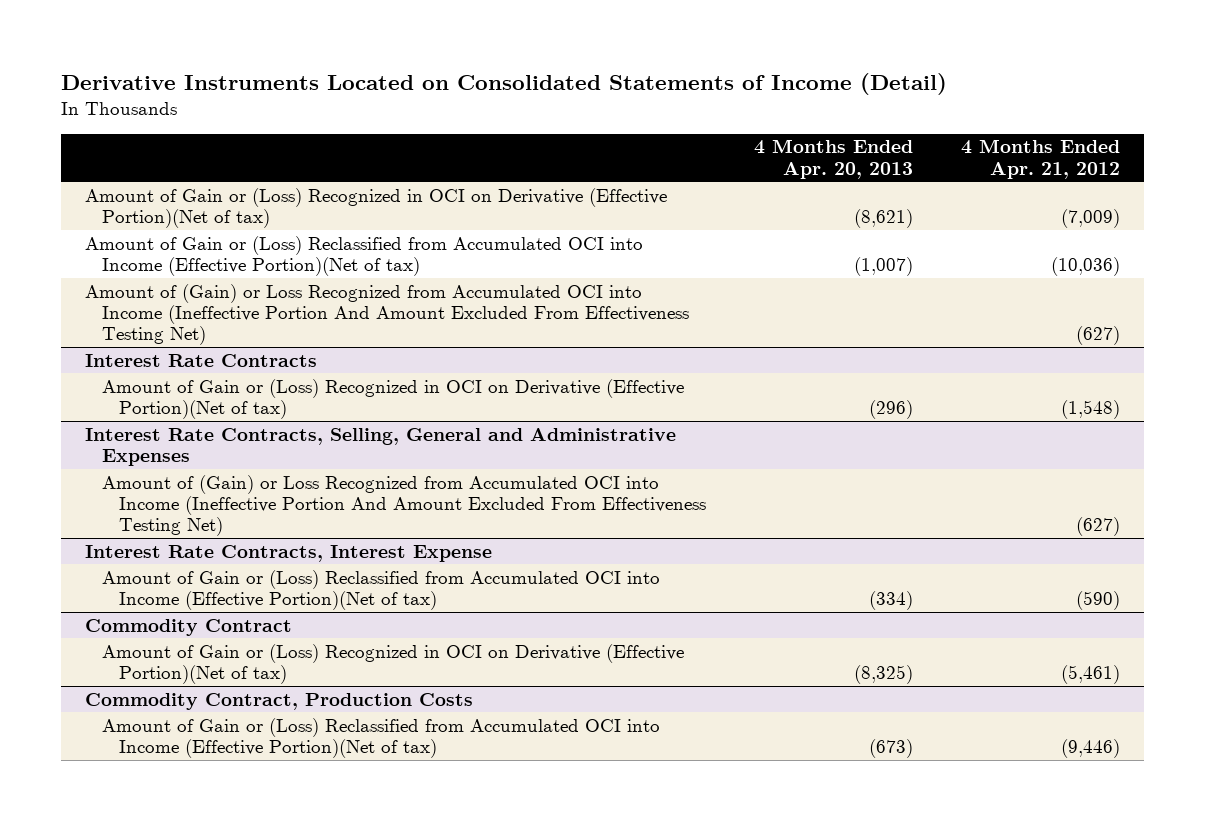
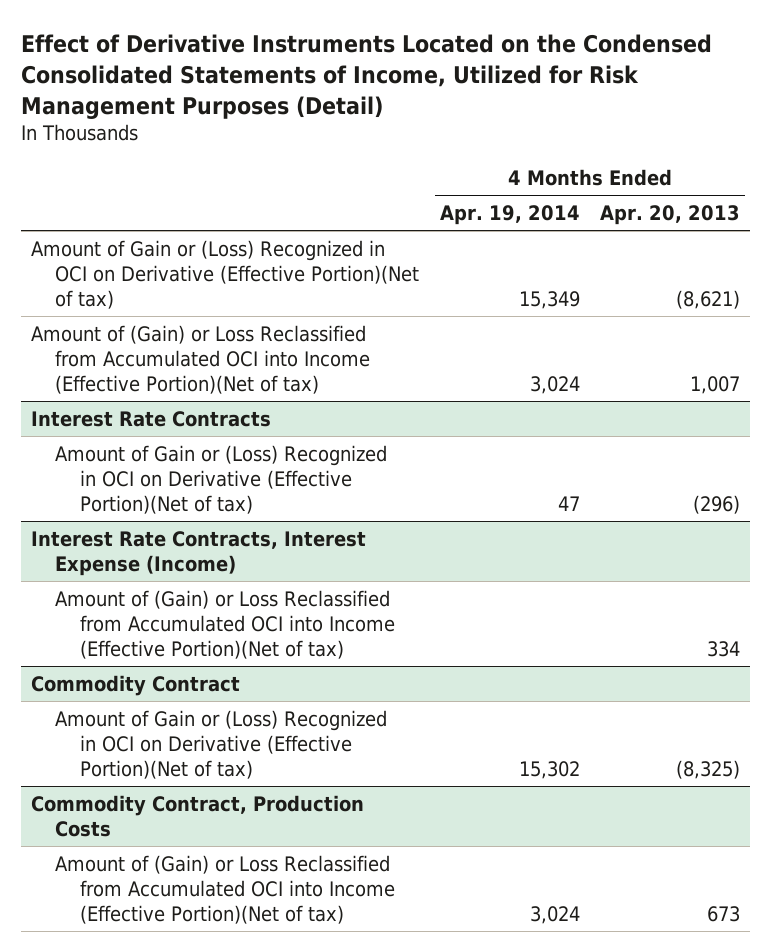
- Derivative Instruments Located on Consolidated Statements of Income (Detail)
+ Effect of Derivative Instruments Located on the Condensed Consolidated Statements of Income, Utilized for Risk Management Purposes (Detail)
- | 4 Months Ended Apr. 20, 2013 | 4 Months Ended Apr. 21, 2012
+ | 4 Months Ended Apr. 19, 2014 | 4 Months Ended Apr. 20, 2013
- Amount of Gain or (Loss) Reclassified from Accumulated OCI into Income (Effective Portion)(Net of tax) | (1,007) | (10,036)
- Amount of (Gain) or Loss Recognized from Accumulated OCI into Income (Ineffective Portion And Amount Excluded From Effectiveness Testing Net) | | (627)
+ Amount of (Gain) or Loss Reclassified from Accumulated OCI into Income (Effective Portion)(Net of tax) | 3,024 | 1,007
- Interest Rate Contracts, Selling, General and Administrative Expenses
- Amount of (Gain) or Loss Recognized from Accumulated OCI into Income (Ineffective Portion And Amount Excluded From Effectiveness Testing Net) | | (627)
- Interest Rate Contracts, Interest Expense
- Amount of Gain or (Loss) Reclassified from Accumulated OCI into Income (Effective Portion)(Net of tax) | (334) | (590)
+ Interest Rate Contracts, Interest Expense (Income)
+ Amount of (Gain) or Loss Reclassified from Accumulated OCI into Income (Effective Portion)(Net of tax) | | 334
@ Commodity Contract, Production Costs
- Amount of Gain or (Loss) Reclassified from Accumulated OCI into Income (Effective Portion)(Net of tax) | (673) | (9,446)
+ Amount of (Gain) or Loss Reclassified from Accumulated OCI into Income (Effective Portion)(Net of tax) | 3,024 | 673

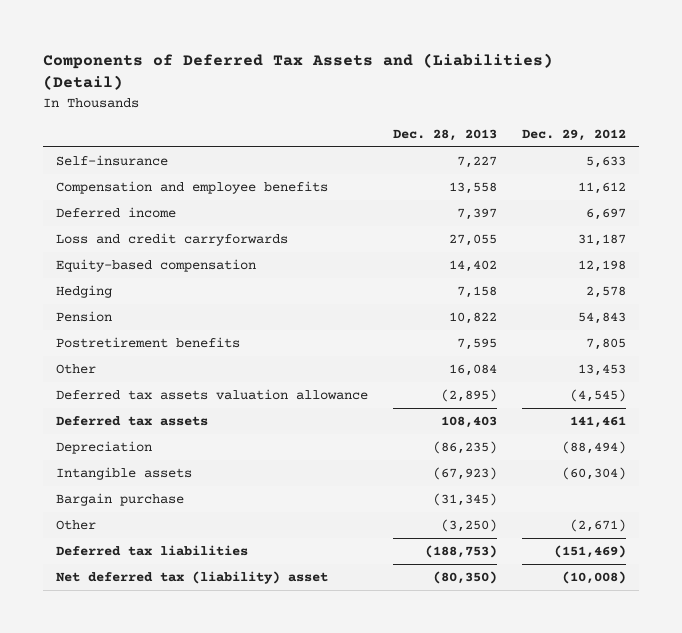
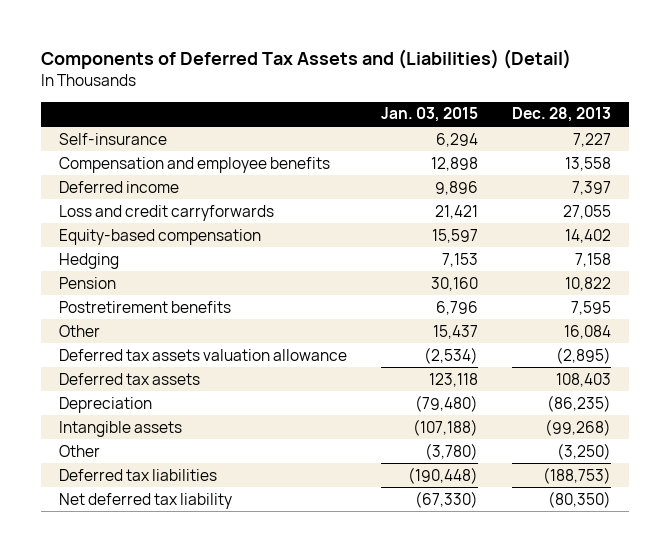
- | Dec. 28, 2013 | Dec. 29, 2012
+ | Jan. 03, 2015 | Dec. 28, 2013
- Intangible assets | (67,923) | (60,304)
- Bargain purchase | (31,345) |
+ Intangible assets | (107,188) | (99,268)
- Net deferred tax (liability) asset | (80,350) | (10,008)
+ Net deferred tax liability | (67,330) | (80,350)

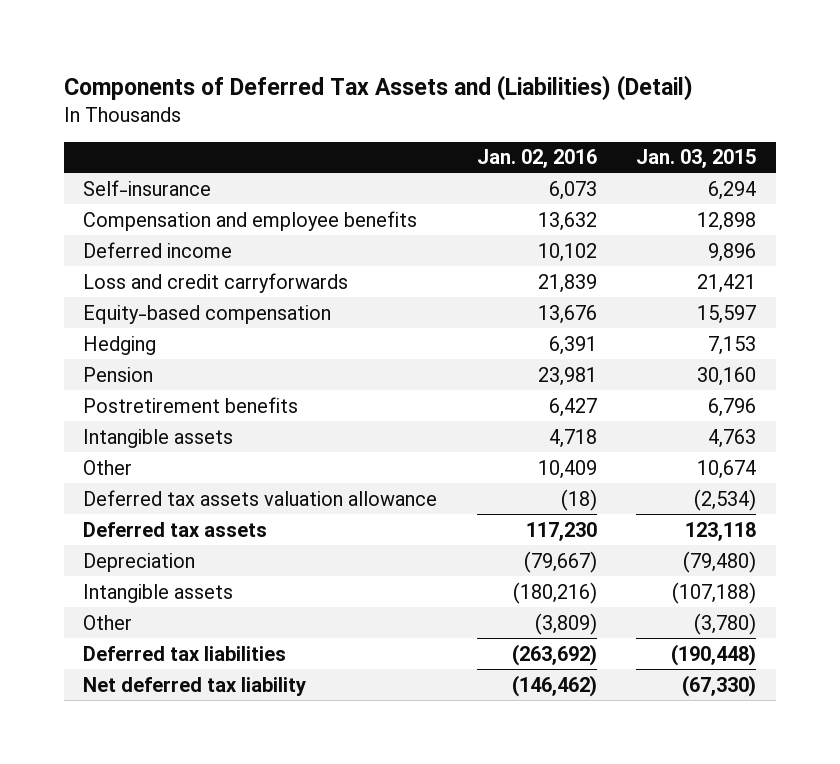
- | Jan. 03, 2015 | Dec. 28, 2013
+ | Jan. 02, 2016 | Jan. 03, 2015
- Other | 15,437 | 16,084
+ Intangible assets | 4,718 | 4,763
+ Other | 10,409 | 10,674

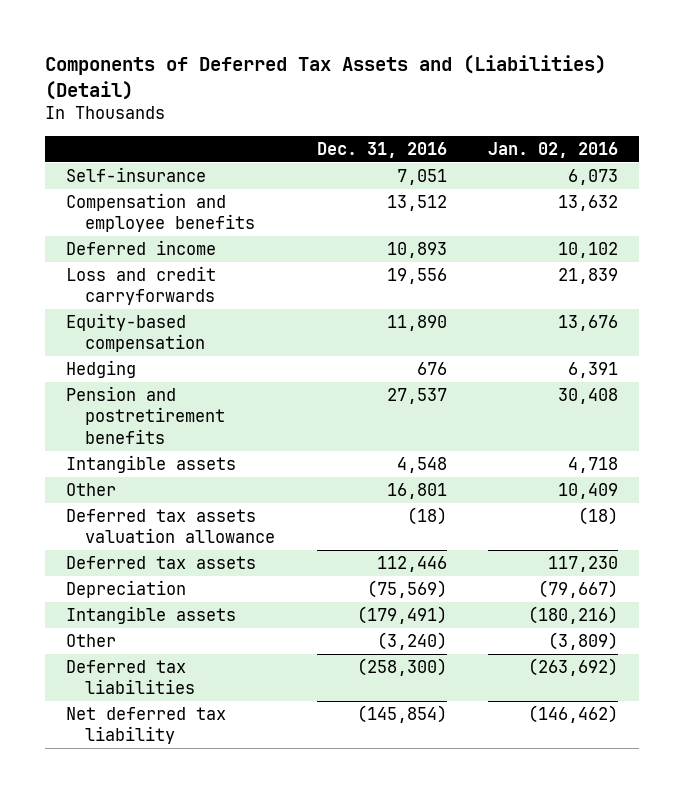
- | Jan. 02, 2016 | Jan. 03, 2015
+ | Dec. 31, 2016 | Jan. 02, 2016
- Pension | 23,981 | 30,160
- Postretirement benefits | 6,427 | 6,796
+ Pension and postretirement benefits | 27,537 | 30,408

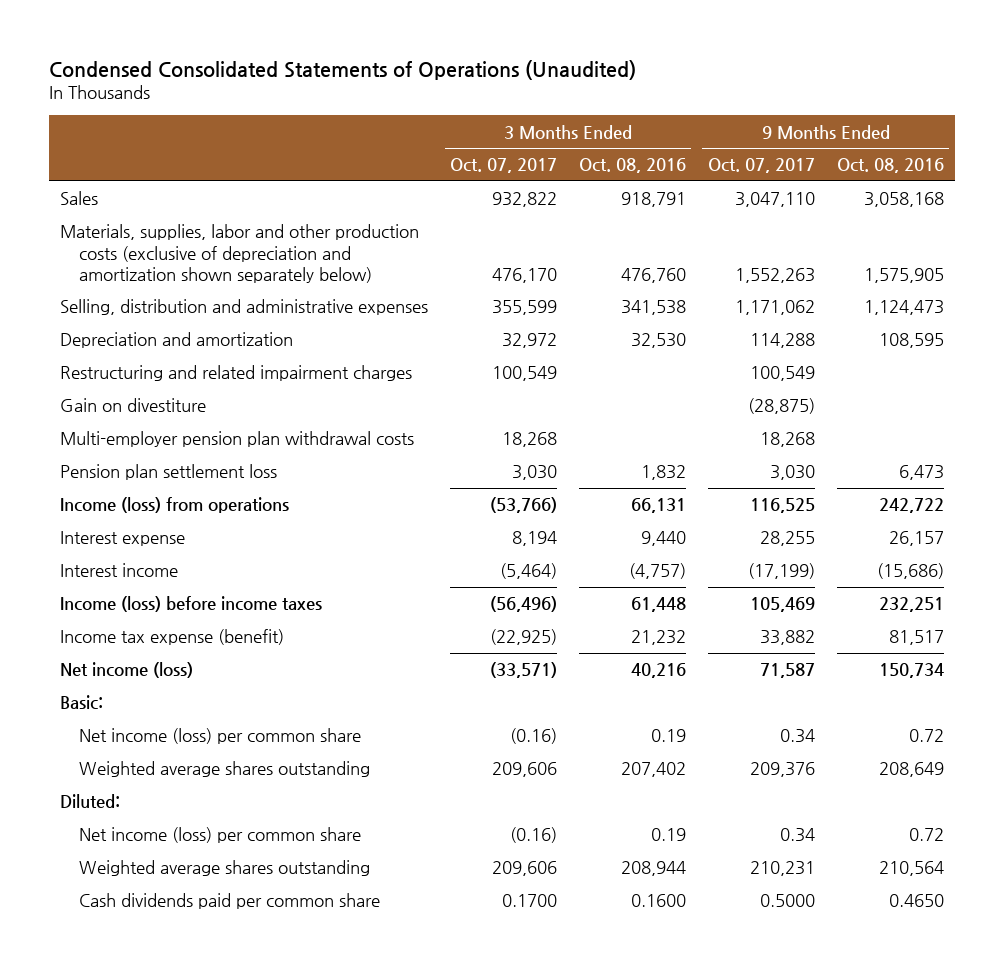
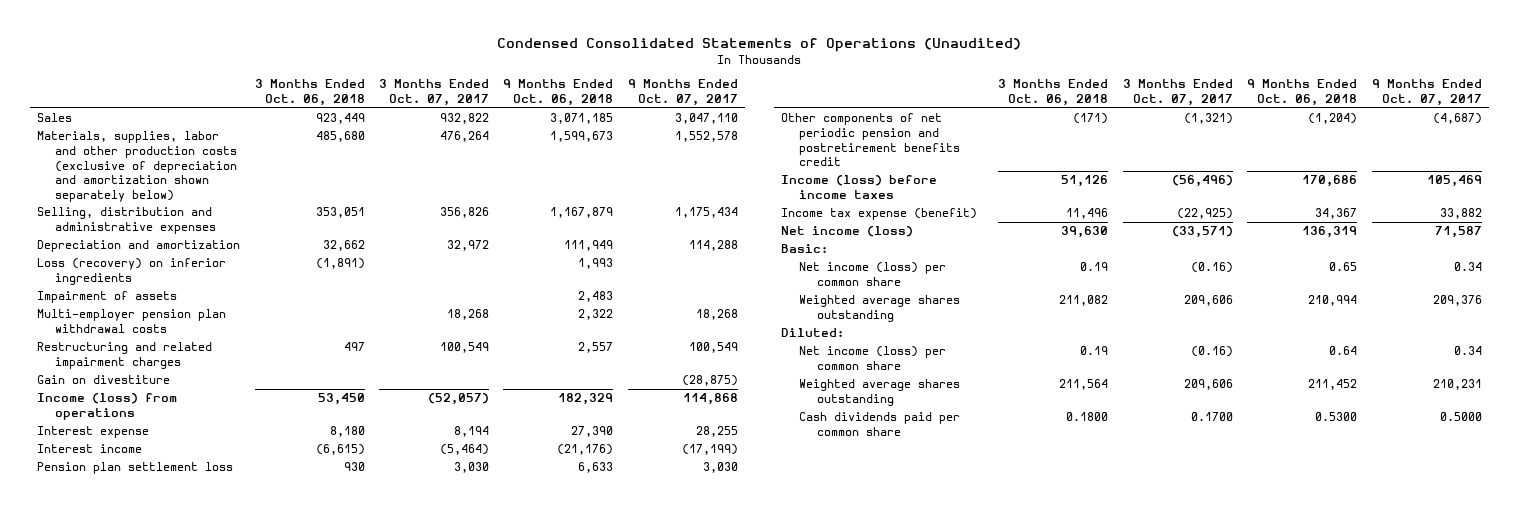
- | 3 Months Ended Oct. 07, 2017 | 3 Months Ended Oct. 08, 2016 | 9 Months Ended Oct. 07, 2017 | 9 Months Ended Oct. 08, 2016
+ | 3 Months Ended Oct. 06, 2018 | 3 Months Ended Oct. 07, 2017 | 9 Months Ended Oct. 06, 2018 | 9 Months Ended Oct. 07, 2017
- Materials, supplies, labor and other production costs (exclusive of depreciation and amortization shown separately below) | 476,170 | 476,760 | 1,552,263 | 1,575,905
- Selling, distribution and administrative expenses | 355,599 | 341,538 | 1,171,062 | 1,124,473
+ Materials, supplies, labor and other production costs (exclusive of depreciation and amortization shown separately below) | 485,680 | 476,264 | 1,599,673 | 1,552,578
+ Selling, distribution and administrative expenses | 353,051 | 356,826 | 1,167,879 | 1,175,434
+ Loss (recovery) on inferior ingredients | (1,891) | | 1,993 |
+ Impairment of assets | | | 2,483 |
moved up: Multi-employer pension plan withdrawal costs | | 18,268 | 2,322 | 18,268
- Income (loss) from operations | (53,766) | 66,131 | 116,525 | 242,722
+ Income (loss) from operations | 53,450 | (52,057) | 182,329 | 114,868
moved down: Pension plan settlement loss | 930 | 3,030 | 6,633 | 3,030
+ Other components of net periodic pension and postretirement benefits credit | (171) | (1,321) | (1,204) | (4,687)

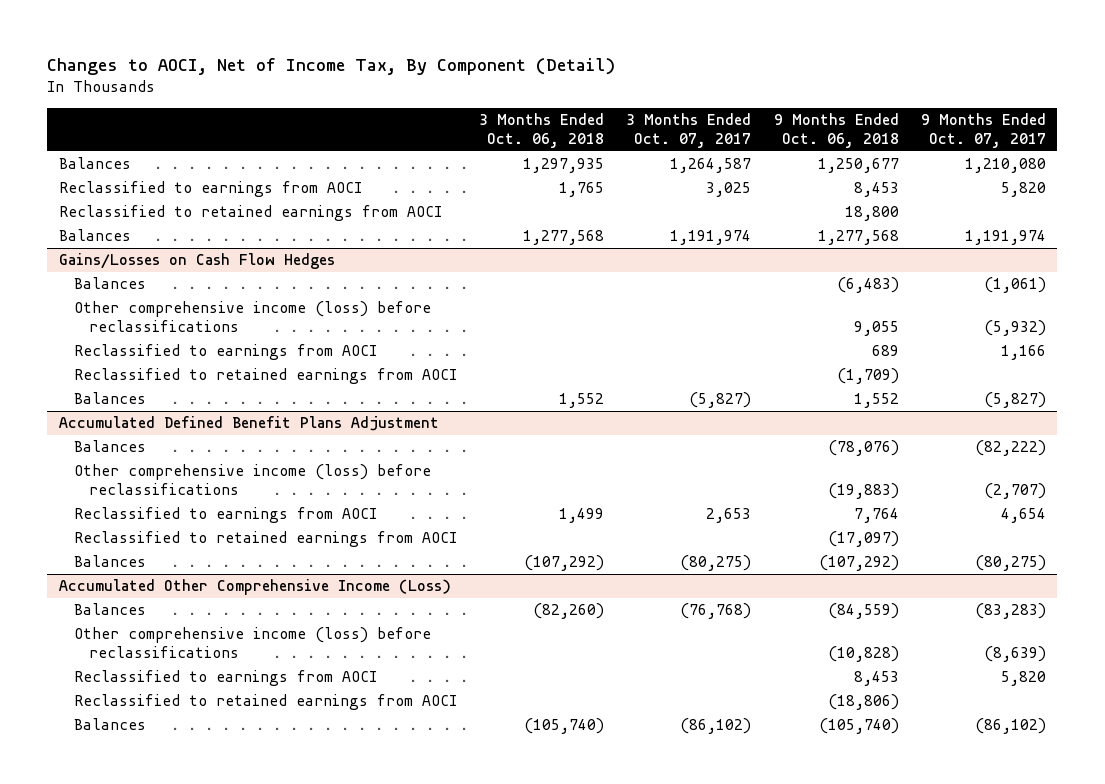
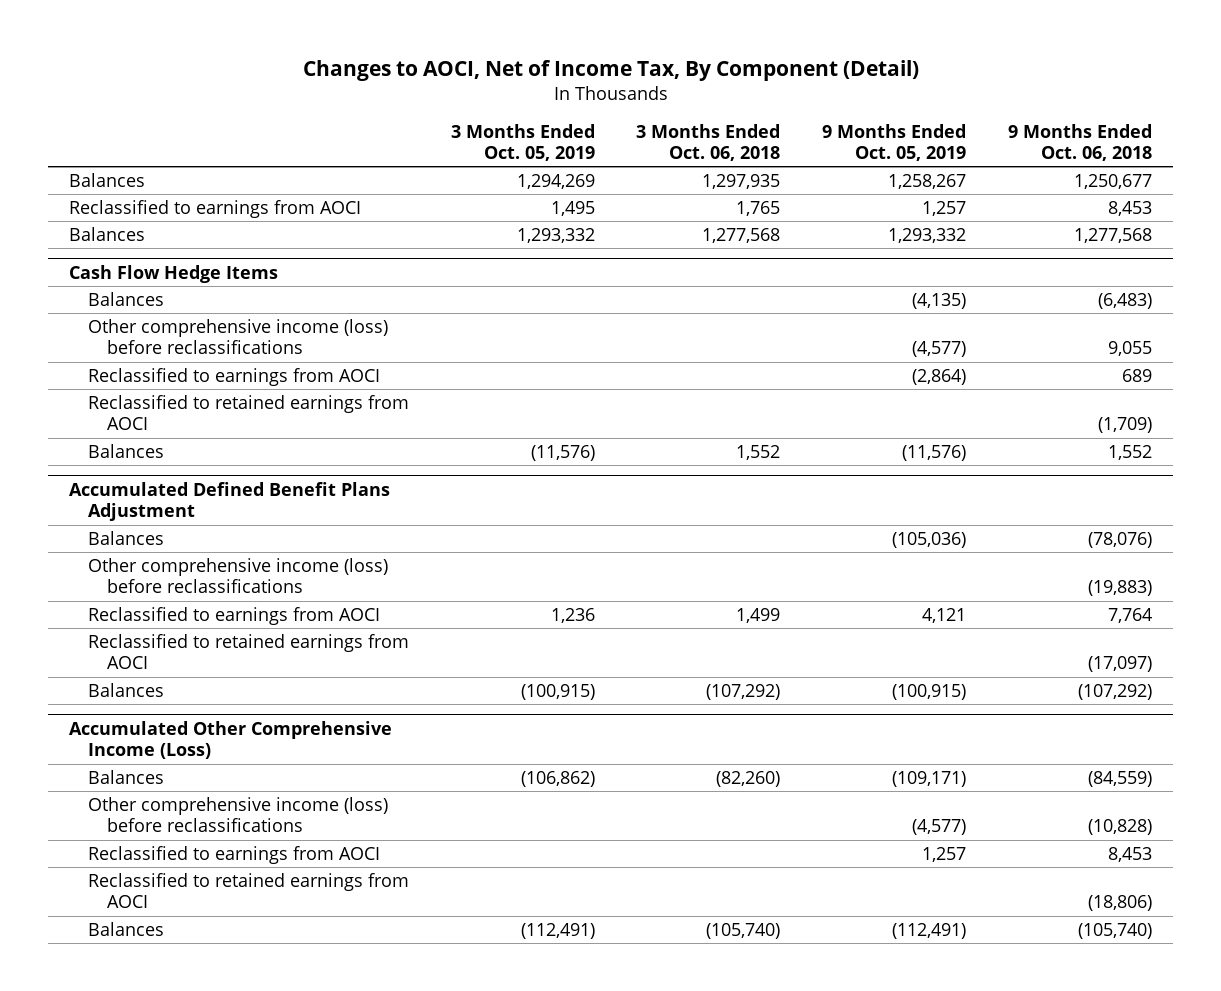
- | 3 Months Ended Oct. 06, 2018 | 3 Months Ended Oct. 07, 2017 | 9 Months Ended Oct. 06, 2018 | 9 Months Ended Oct. 07, 2017
+ | 3 Months Ended Oct. 05, 2019 | 3 Months Ended Oct. 06, 2018 | 9 Months Ended Oct. 05, 2019 | 9 Months Ended Oct. 06, 2018
- Reclassified to retained earnings from AOCI | | | 18,800 |
- Gains/Losses on Cash Flow Hedges
+ Cash Flow Hedge Items

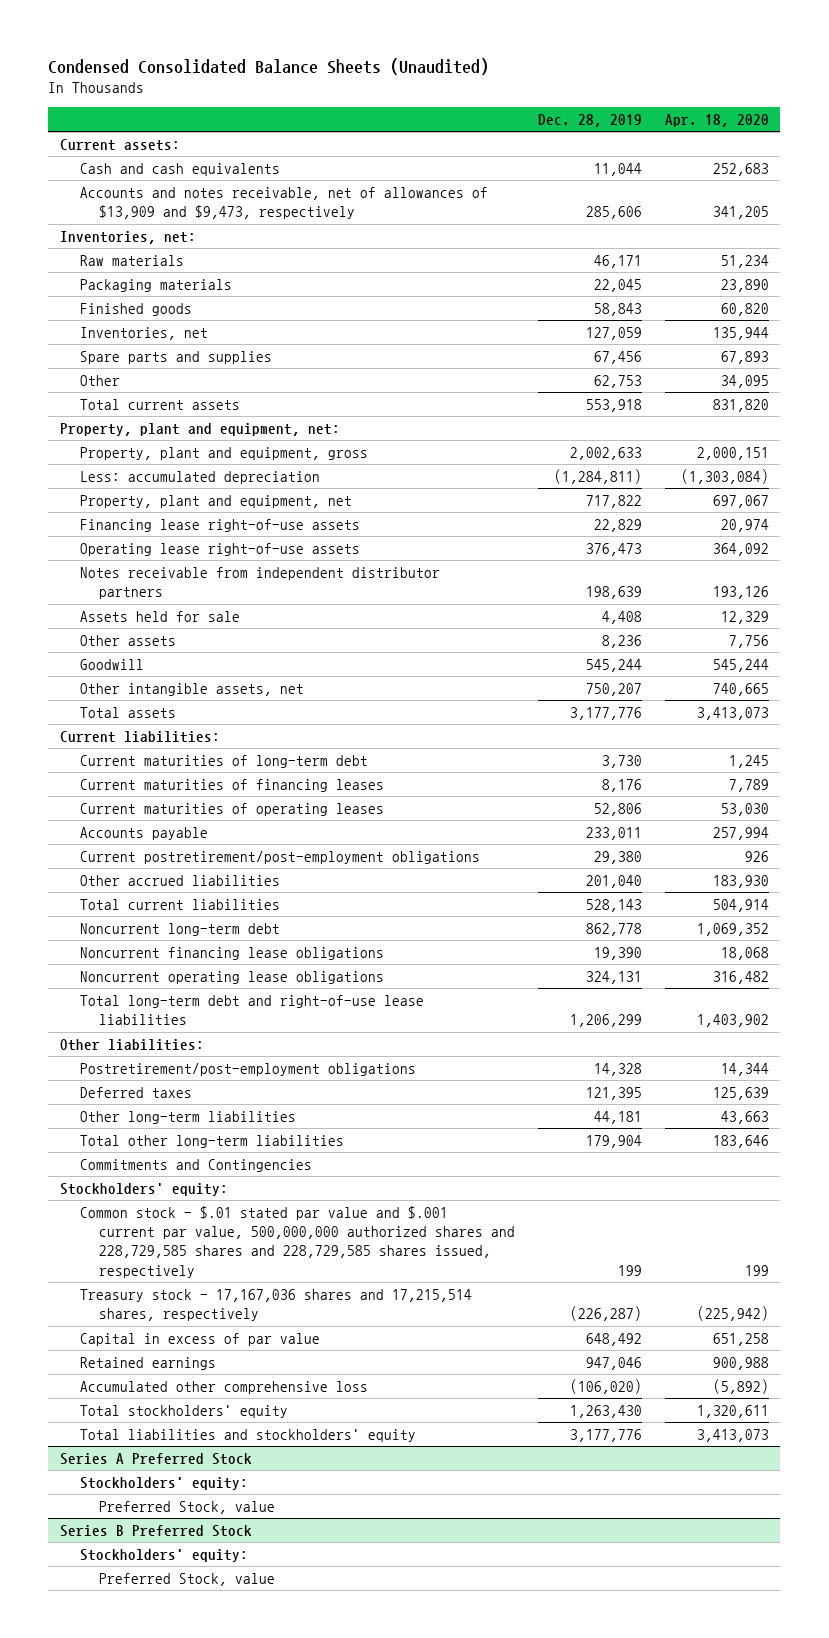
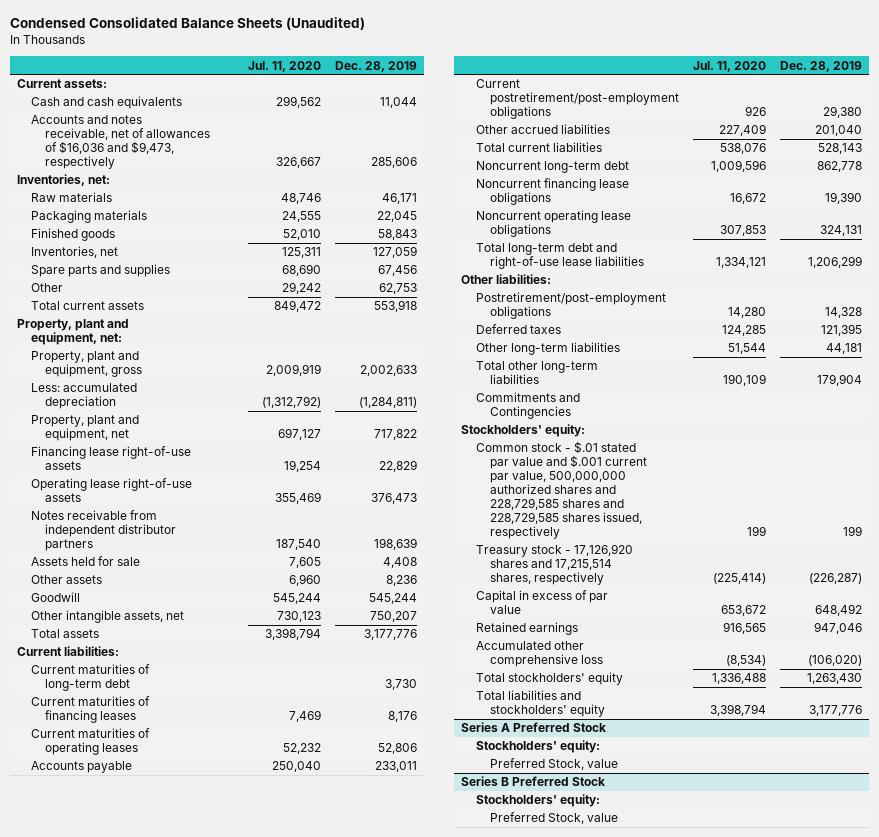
- | Dec. 28, 2019 | Apr. 18, 2020
+ | Jul. 11, 2020 | Dec. 28, 2019
- Accounts and notes receivable, net of allowances of $13,909 and $9,473, respectively | 285,606 | 341,205
+ Accounts and notes receivable, net of allowances of $16,036 and $9,473, respectively | 326,667 | 285,606
- Treasury stock - 17,167,036 shares and 17,215,514 shares, respectively | (226,287) | (225,942)
+ Treasury stock - 17,126,920 shares and 17,215,514 shares, respectively | (225,414) | (226,287)

